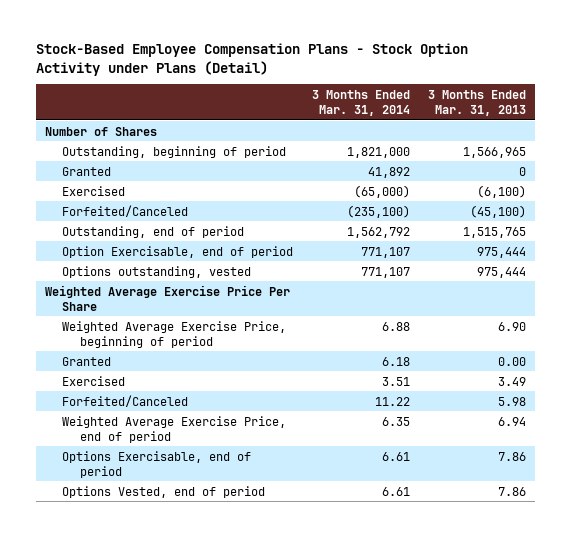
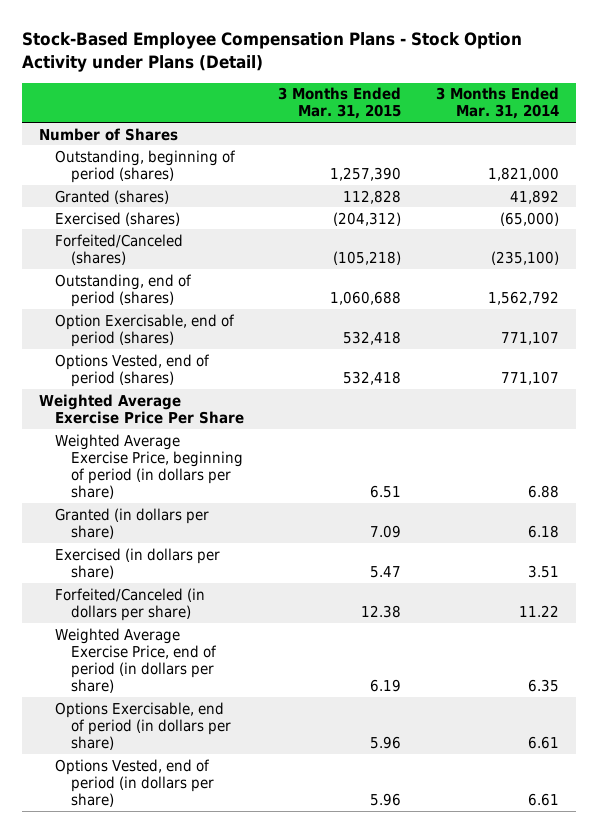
- | 3 Months Ended Mar. 31, 2014 | 3 Months Ended Mar. 31, 2013
+ | 3 Months Ended Mar. 31, 2015 | 3 Months Ended Mar. 31, 2014
- Outstanding, beginning of period | 1,821,000 | 1,566,965
- Granted | 41,892 | 0
- Exercised | (65,000) | (6,100)
- Forfeited/Canceled | (235,100) | (45,100)
- Outstanding, end of period | 1,562,792 | 1,515,765
- Option Exercisable, end of period | 771,107 | 975,444
- Options outstanding, vested | 771,107 | 975,444
+ Outstanding, beginning of period (shares) | 1,257,390 | 1,821,000
+ Granted (shares) | 112,828 | 41,892
+ Exercised (shares) | (204,312) | (65,000)
+ Forfeited/Canceled (shares) | (105,218) | (235,100)
+ Outstanding, end of period (shares) | 1,060,688 | 1,562,792
+ Option Exercisable, end of period (shares) | 532,418 | 771,107
+ Options Vested, end of period (shares) | 532,418 | 771,107
- Weighted Average Exercise Price, beginning of period | 6.88 | 6.90
- Granted | 6.18 | 0.00
- Exercised | 3.51 | 3.49
- Forfeited/Canceled | 11.22 | 5.98
- Weighted Average Exercise Price, end of period | 6.35 | 6.94
- Options Exercisable, end of period | 6.61 | 7.86
- Options Vested, end of period | 6.61 | 7.86
+ Weighted Average Exercise Price, beginning of period (in dollars per share) | 6.51 | 6.88
+ Granted (in dollars per share) | 7.09 | 6.18
+ Exercised (in dollars per share) | 5.47 | 3.51
+ Forfeited/Canceled (in dollars per share) | 12.38 | 11.22
+ Weighted Average Exercise Price, end of period (in dollars per share) | 6.19 | 6.35
+ Options Exercisable, end of period (in dollars per share) | 5.96 | 6.61
+ Options Vested, end of period (in dollars per share) | 5.96 | 6.61

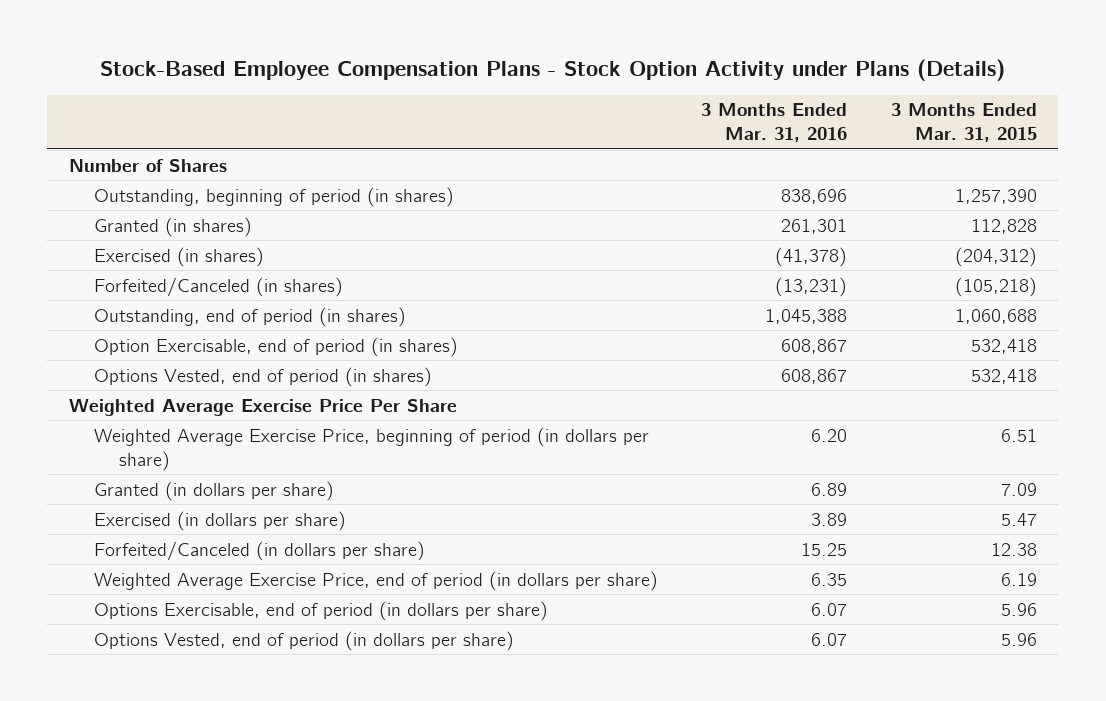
- Stock-Based Employee Compensation Plans - Stock Option Activity under Plans (Detail)
+ Stock-Based Employee Compensation Plans - Stock Option Activity under Plans (Details)
- | 3 Months Ended Mar. 31, 2015 | 3 Months Ended Mar. 31, 2014
+ | 3 Months Ended Mar. 31, 2016 | 3 Months Ended Mar. 31, 2015
- Outstanding, beginning of period (shares) | 1,257,390 | 1,821,000
- Granted (shares) | 112,828 | 41,892
- Exercised (shares) | (204,312) | (65,000)
- Forfeited/Canceled (shares) | (105,218) | (235,100)
- Outstanding, end of period (shares) | 1,060,688 | 1,562,792
- Option Exercisable, end of period (shares) | 532,418 | 771,107
- Options Vested, end of period (shares) | 532,418 | 771,107
+ Outstanding, beginning of period (in shares) | 838,696 | 1,257,390
+ Granted (in shares) | 261,301 | 112,828
+ Exercised (in shares) | (41,378) | (204,312)
+ Forfeited/Canceled (in shares) | (13,231) | (105,218)
+ Outstanding, end of period (in shares) | 1,045,388 | 1,060,688
+ Option Exercisable, end of period (in shares) | 608,867 | 532,418
+ Options Vested, end of period (in shares) | 608,867 | 532,418

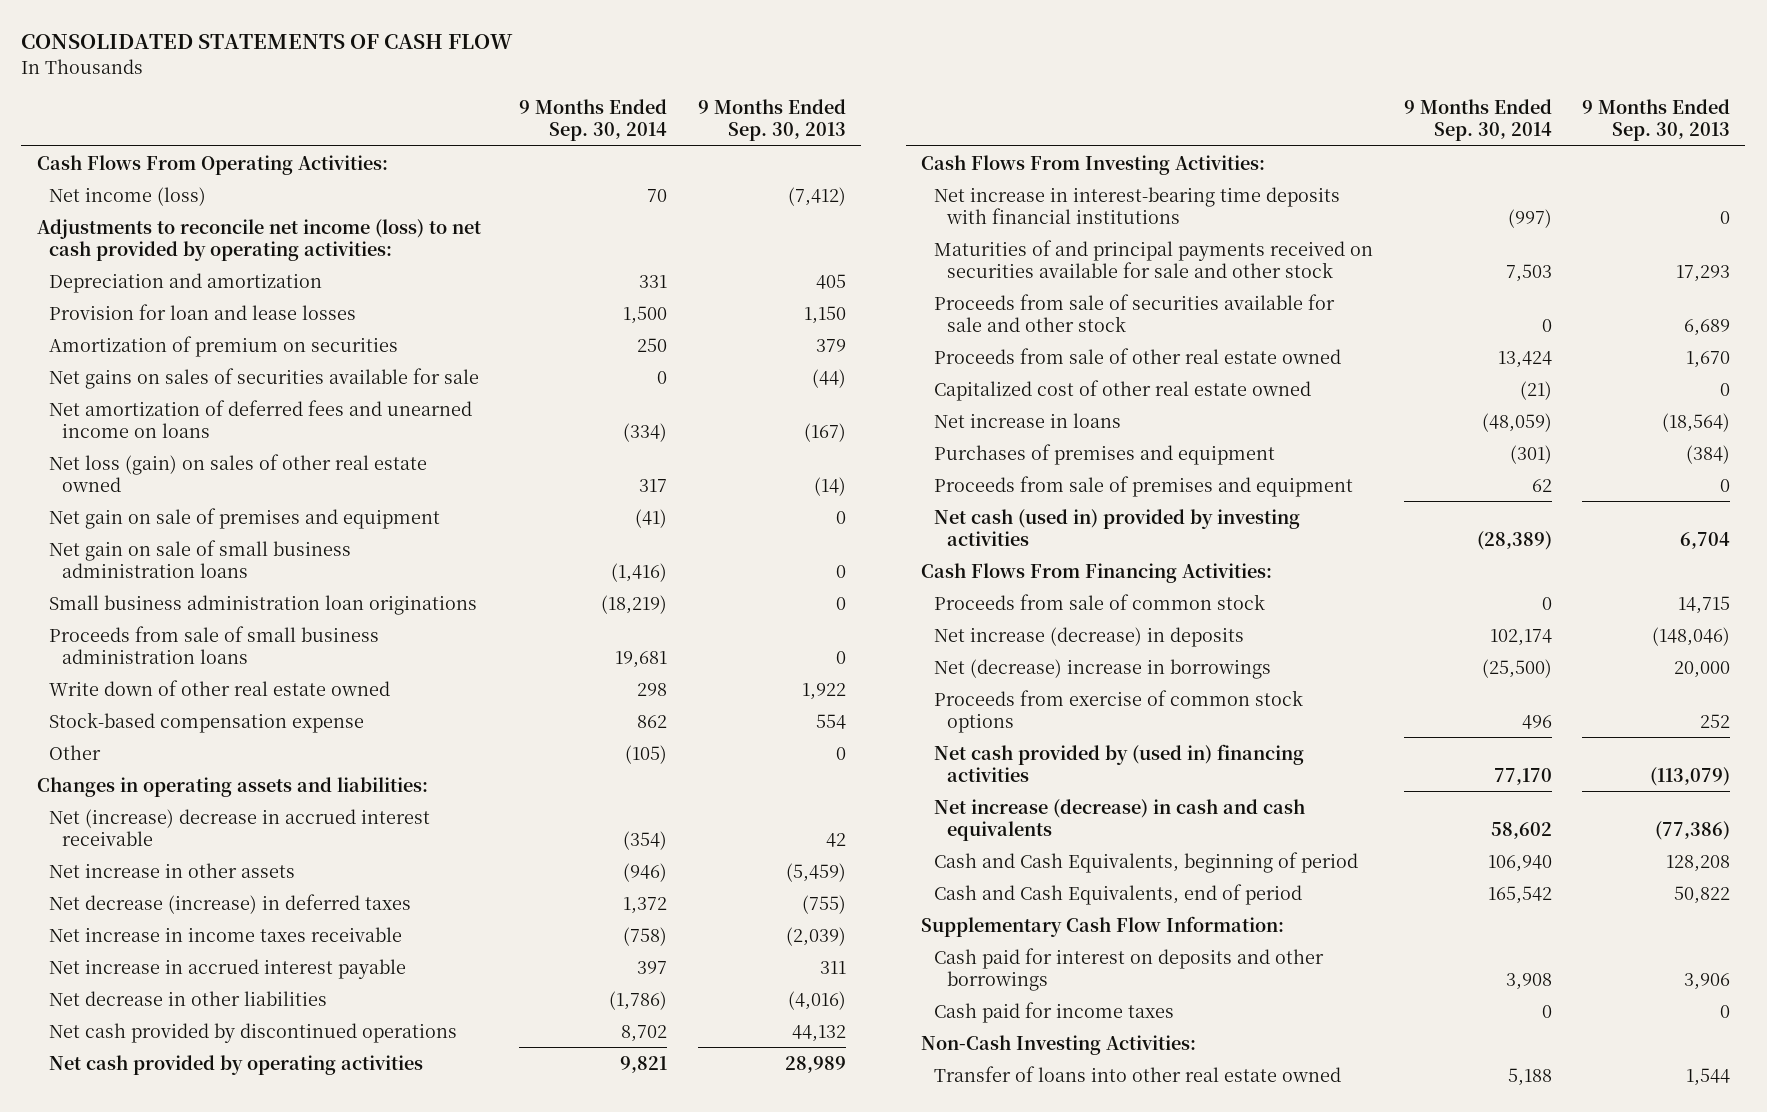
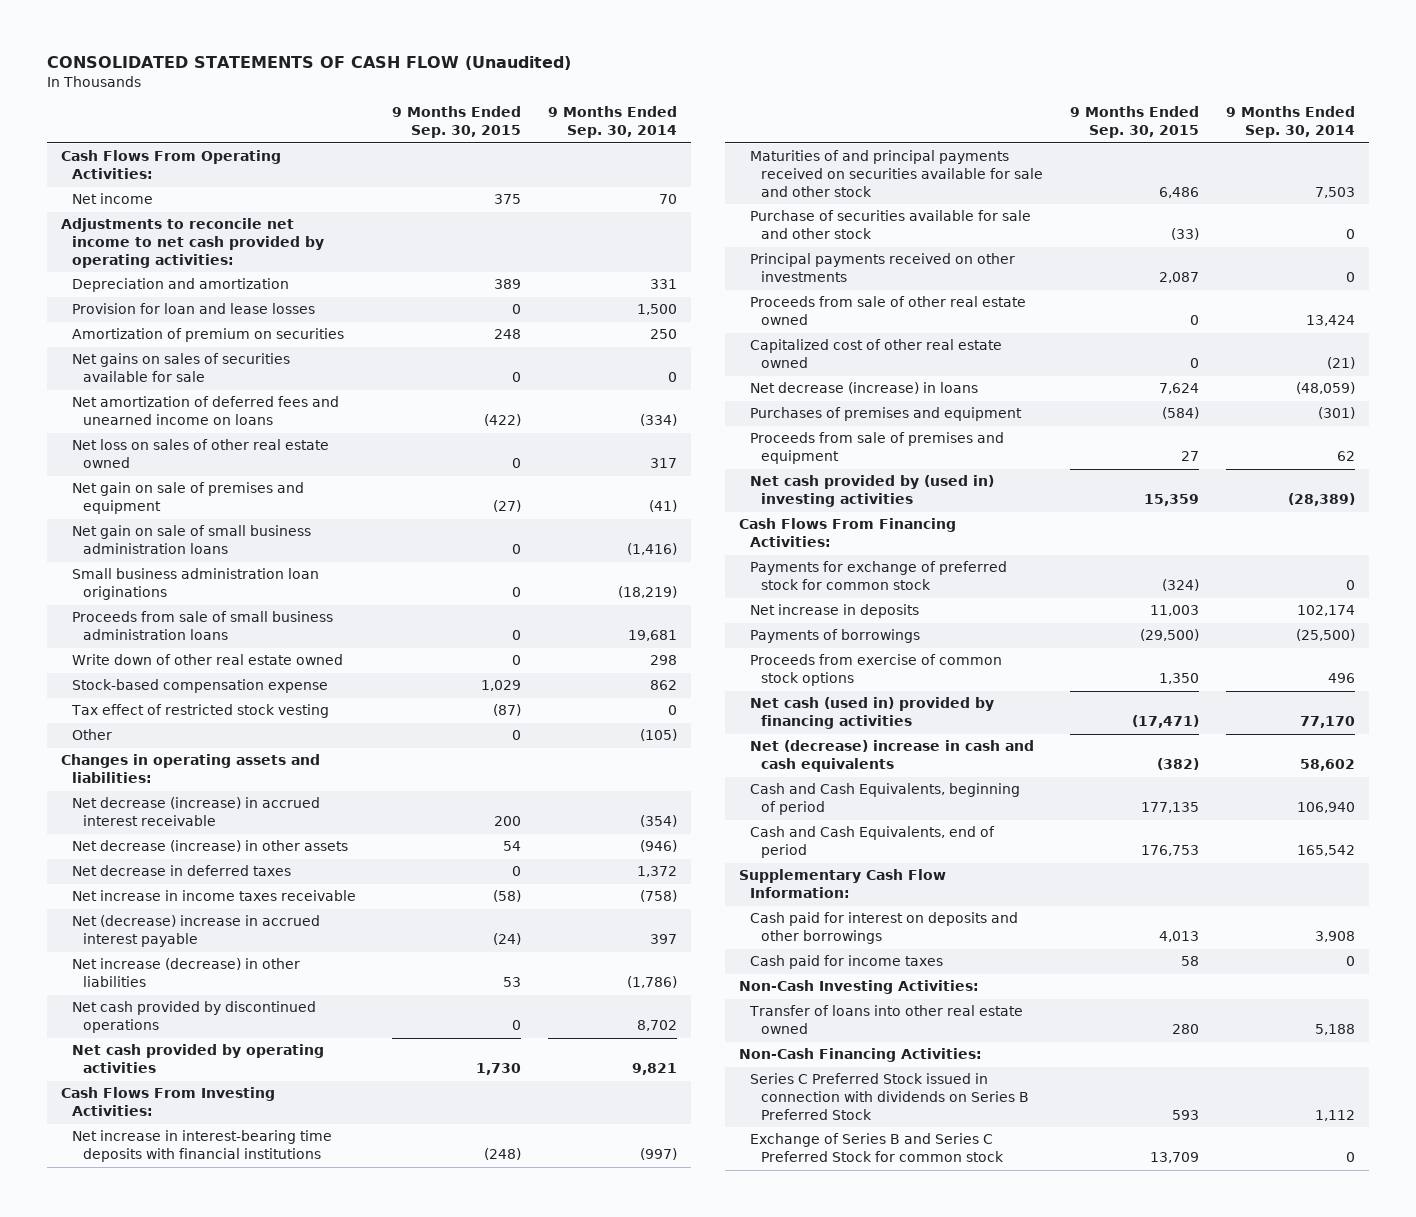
- CONSOLIDATED STATEMENTS OF CASH FLOW
+ CONSOLIDATED STATEMENTS OF CASH FLOW (Unaudited)
- | 9 Months Ended Sep. 30, 2014 | 9 Months Ended Sep. 30, 2013
+ | 9 Months Ended Sep. 30, 2015 | 9 Months Ended Sep. 30, 2014
- Net income (loss) | 70 | (7,412)
- Adjustments to reconcile net income (loss) to net cash provided by operating activities:
+ Net income | 375 | 70
+ Adjustments to reconcile net income to net cash provided by operating activities:
- Net loss (gain) on sales of other real estate owned | 317 | (14)
+ Net loss on sales of other real estate owned | 0 | 317
+ Tax effect of restricted stock vesting | (87) | 0
- Net (increase) decrease in accrued interest receivable | (354) | 42
- Net increase in other assets | (946) | (5,459)
- Net decrease (increase) in deferred taxes | 1,372 | (755)
+ Net decrease (increase) in accrued interest receivable | 200 | (354)
+ Net decrease (increase) in other assets | 54 | (946)
+ Net decrease in deferred taxes | 0 | 1,372
- Net increase in accrued interest payable | 397 | 311
- Net decrease in other liabilities | (1,786) | (4,016)
+ Net (decrease) increase in accrued interest payable | (24) | 397
+ Net increase (decrease) in other liabilities | 53 | (1,786)
- Proceeds from sale of securities available for sale and other stock | 0 | 6,689
+ Purchase of securities available for sale and other stock | (33) | 0
+ Principal payments received on other investments | 2,087 | 0
- Net increase in loans | (48,059) | (18,564)
+ Net decrease (increase) in loans | 7,624 | (48,059)
- Net cash (used in) provided by investing activities | (28,389) | 6,704
+ Net cash provided by (used in) investing activities | 15,359 | (28,389)
- Proceeds from sale of common stock | 0 | 14,715
- Net increase (decrease) in deposits | 102,174 | (148,046)
- Net (decrease) increase in borrowings | (25,500) | 20,000
+ Payments for exchange of preferred stock for common stock | (324) | 0
+ Net increase in deposits | 11,003 | 102,174
+ Payments of borrowings | (29,500) | (25,500)
- Net cash provided by (used in) financing activities | 77,170 | (113,079)
- Net increase (decrease) in cash and cash equivalents | 58,602 | (77,386)
+ Net cash (used in) provided by financing activities | (17,471) | 77,170
+ Net (decrease) increase in cash and cash equivalents | (382) | 58,602
+ Non-Cash Financing Activities:
+ Series C Preferred Stock issued in connection with dividends on Series B Preferred Stock | 593 | 1,112
+ Exchange of Series B and Series C Preferred Stock for common stock | 13,709 | 0

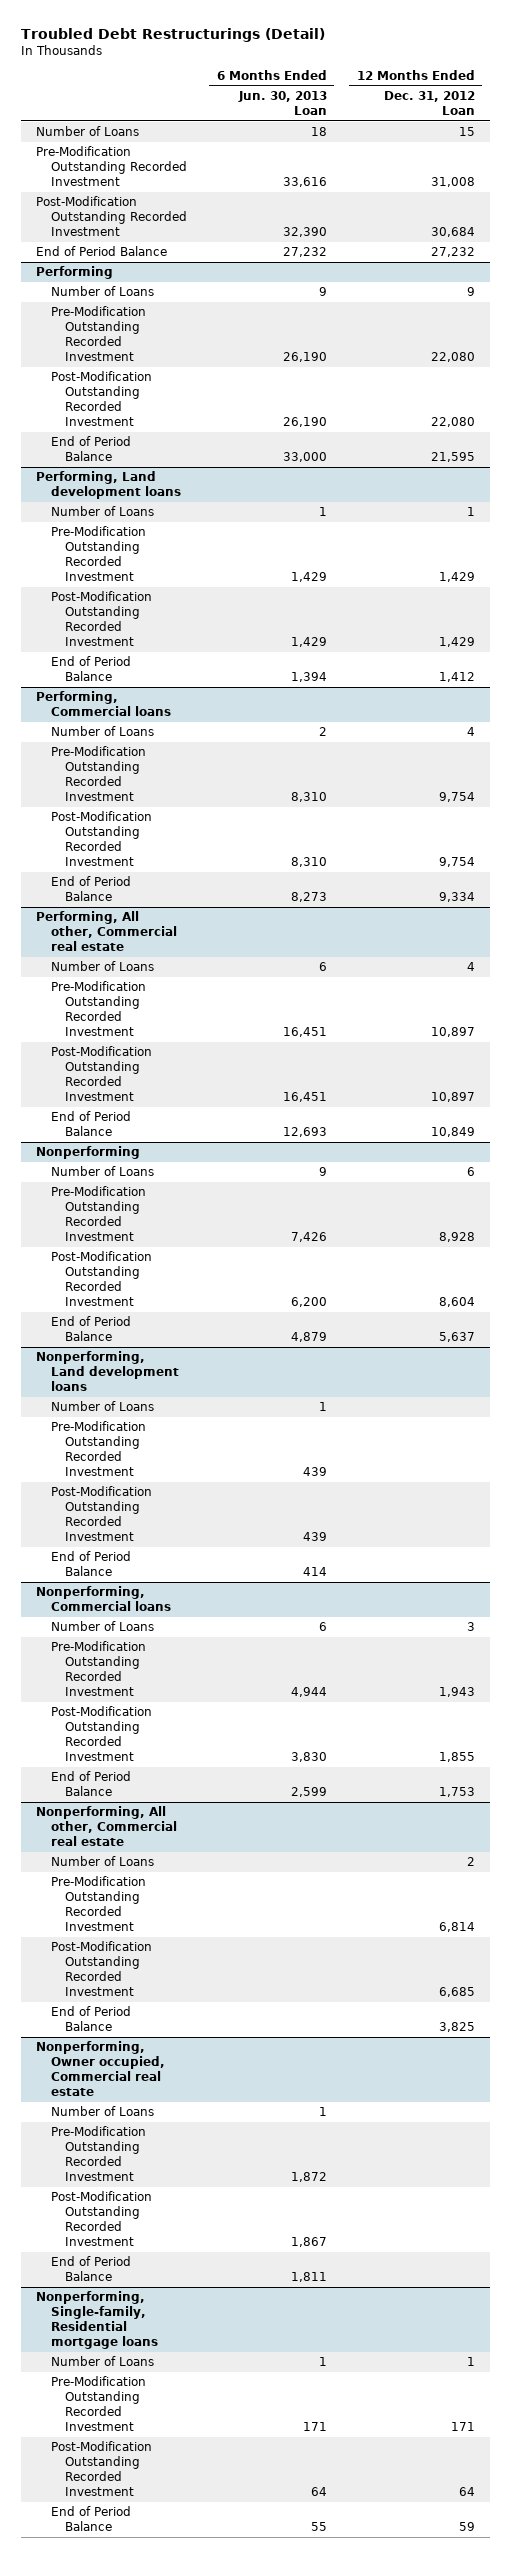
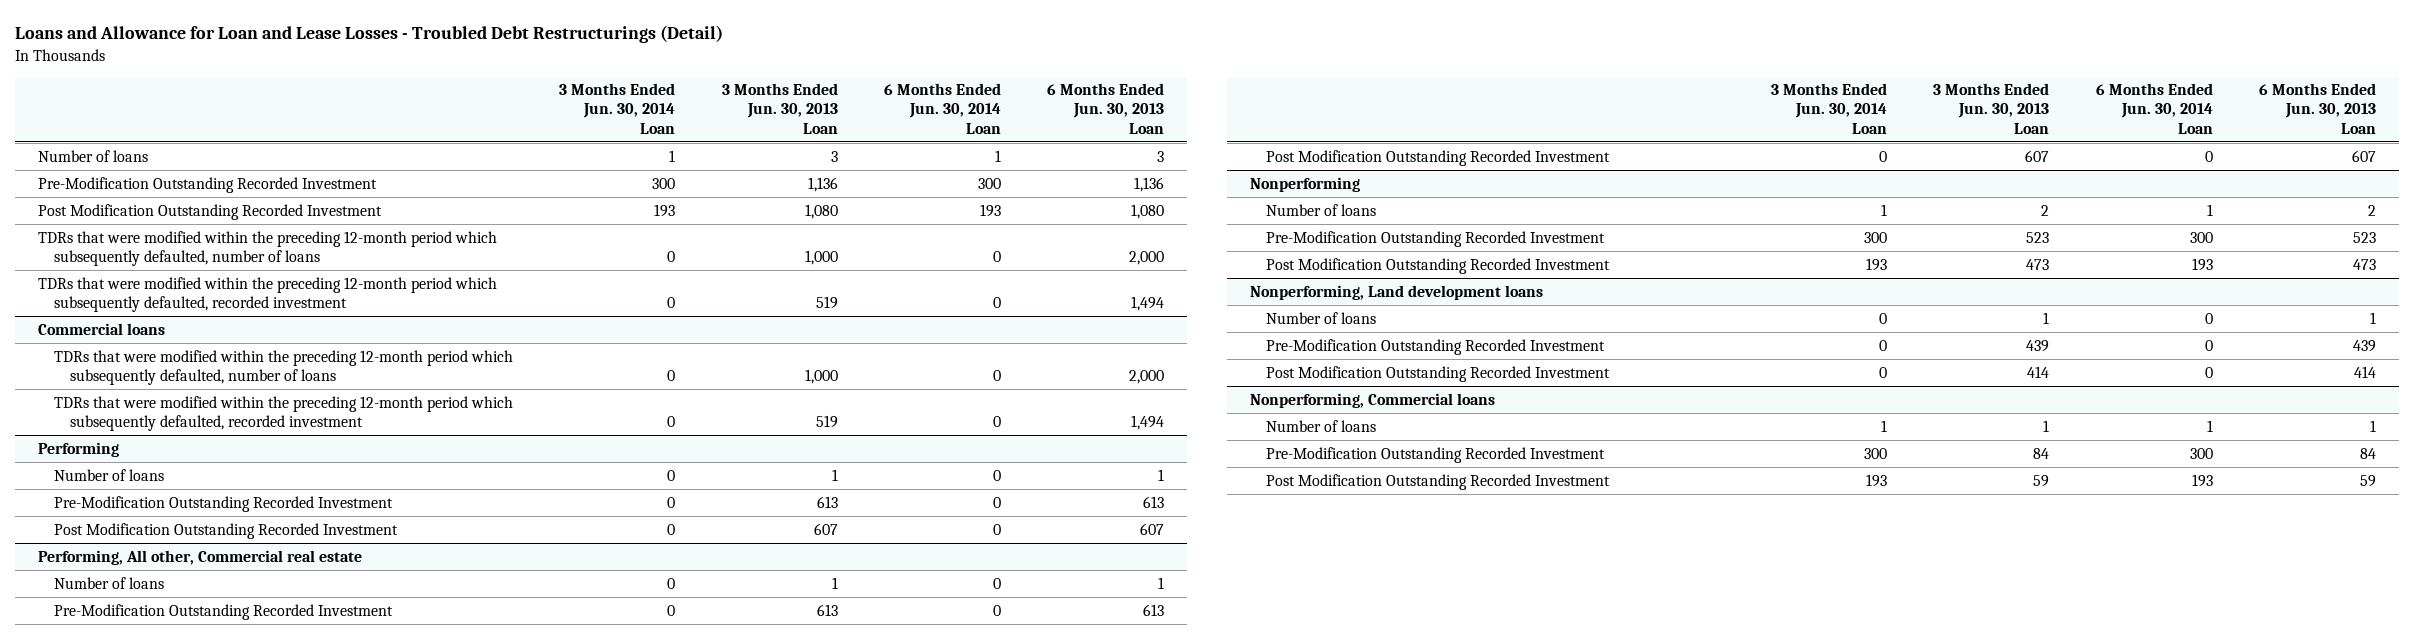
- Troubled Debt Restructurings (Detail)
+ Loans and Allowance for Loan and Lease Losses - Troubled Debt Restructurings (Detail)
- | 6 Months Ended Jun. 30, 2013 Loan | 12 Months Ended Dec. 31, 2012 Loan
+ | 3 Months Ended Jun. 30, 2014 Loan | 3 Months Ended Jun. 30, 2013 Loan | 6 Months Ended Jun. 30, 2014 Loan | 6 Months Ended Jun. 30, 2013 Loan
- Number of Loans | 18 | 15
- Pre-Modification Outstanding Recorded Investment | 33,616 | 31,008
- Post-Modification Outstanding Recorded Investment | 32,390 | 30,684
- End of Period Balance | 27,232 | 27,232
+ Number of loans | 1 | 3 | 1 | 3
+ Pre-Modification Outstanding Recorded Investment | 300 | 1,136 | 300 | 1,136
+ Post Modification Outstanding Recorded Investment | 193 | 1,080 | 193 | 1,080
+ TDRs that were modified within the preceding 12-month period which subsequently defaulted, number of loans | 0 | 1,000 | 0 | 2,000
+ TDRs that were modified within the preceding 12-month period which subsequently defaulted, recorded investment | 0 | 519 | 0 | 1,494
+ Commercial loans
+ TDRs that were modified within the preceding 12-month period which subsequently defaulted, number of loans | 0 | 1,000 | 0 | 2,000
+ TDRs that were modified within the preceding 12-month period which subsequently defaulted, recorded investment | 0 | 519 | 0 | 1,494
@ Performing
- Number of Loans | 9 | 9
- Pre-Modification Outstanding Recorded Investment | 26,190 | 22,080
- Post-Modification Outstanding Recorded Investment | 26,190 | 22,080
- End of Period Balance | 33,000 | 21,595
- Performing, Land development loans
- Number of Loans | 1 | 1
- Pre-Modification Outstanding Recorded Investment | 1,429 | 1,429
- Post-Modification Outstanding Recorded Investment | 1,429 | 1,429
- End of Period Balance | 1,394 | 1,412
- Performing, Commercial loans
- Number of Loans | 2 | 4
- Pre-Modification Outstanding Recorded Investment | 8,310 | 9,754
- Post-Modification Outstanding Recorded Investment | 8,310 | 9,754
- End of Period Balance | 8,273 | 9,334
@ Performing
+ Number of loans | 0 | 1 | 0 | 1
+ Pre-Modification Outstanding Recorded Investment | 0 | 613 | 0 | 613
+ Post Modification Outstanding Recorded Investment | 0 | 607 | 0 | 607
@ Performing, All other, Commercial real estate
- Number of Loans | 6 | 4
- Pre-Modification Outstanding Recorded Investment | 16,451 | 10,897
- Post-Modification Outstanding Recorded Investment | 16,451 | 10,897
- End of Period Balance | 12,693 | 10,849
+ Number of loans | 0 | 1 | 0 | 1
+ Pre-Modification Outstanding Recorded Investment | 0 | 613 | 0 | 613
+ Post Modification Outstanding Recorded Investment | 0 | 607 | 0 | 607
@ Nonperforming
- Number of Loans | 9 | 6
- Pre-Modification Outstanding Recorded Investment | 7,426 | 8,928
- Post-Modification Outstanding Recorded Investment | 6,200 | 8,604
- End of Period Balance | 4,879 | 5,637
+ Number of loans | 1 | 2 | 1 | 2
+ Pre-Modification Outstanding Recorded Investment | 300 | 523 | 300 | 523
+ Post Modification Outstanding Recorded Investment | 193 | 473 | 193 | 473
@ Nonperforming, Land development loans
- Number of Loans | 1 |
+ Number of loans | 0 | 1 | 0 | 1
- Post-Modification Outstanding Recorded Investment | 439 |
- End of Period Balance | 414 |
+ Post Modification Outstanding Recorded Investment | 0 | 414 | 0 | 414
@ Nonperforming, Commercial loans
- Number of Loans | 6 | 3
- Pre-Modification Outstanding Recorded Investment | 4,944 | 1,943
- Post-Modification Outstanding Recorded Investment | 3,830 | 1,855
- End of Period Balance | 2,599 | 1,753
- Nonperforming, All other, Commercial real estate
- Number of Loans | | 2
- Pre-Modification Outstanding Recorded Investment | | 6,814
- Post-Modification Outstanding Recorded Investment | | 6,685
- End of Period Balance | | 3,825
- Nonperforming, Owner occupied, Commercial real estate
- Number of Loans | 1 |
- Pre-Modification Outstanding Recorded Investment | 1,872 |
- Post-Modification Outstanding Recorded Investment | 1,867 |
- End of Period Balance | 1,811 |
- Nonperforming, Single-family, Residential mortgage loans
- Number of Loans | 1 | 1
- Pre-Modification Outstanding Recorded Investment | 171 | 171
- Post-Modification Outstanding Recorded Investment | 64 | 64
- End of Period Balance | 55 | 59
@ Nonperforming, Commercial loans
+ Number of loans | 1 | 1 | 1 | 1
+ Pre-Modification Outstanding Recorded Investment | 300 | 84 | 300 | 84
+ Post Modification Outstanding Recorded Investment | 193 | 59 | 193 | 59

